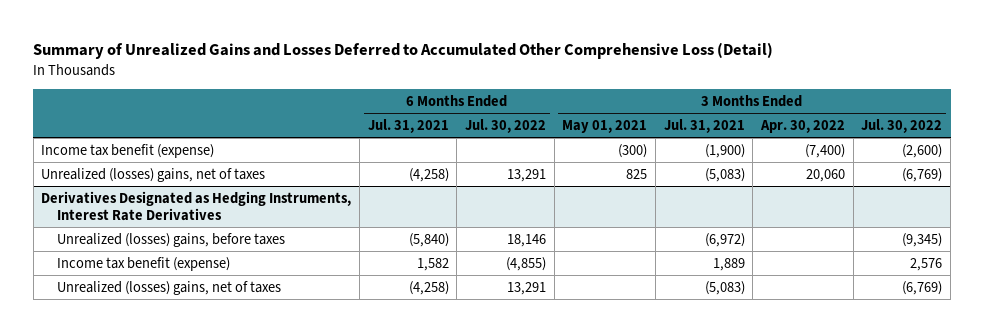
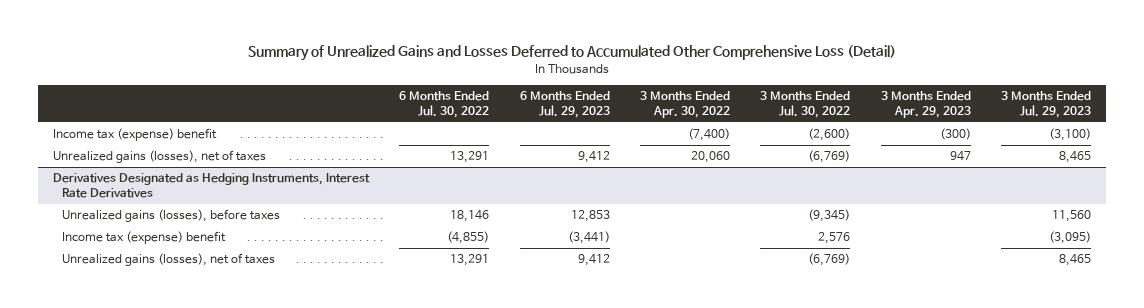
- | 6 Months Ended Jul. 31, 2021 | 6 Months Ended Jul. 30, 2022 | 3 Months Ended May 01, 2021 | 3 Months Ended Jul. 31, 2021 | 3 Months Ended Apr. 30, 2022 | 3 Months Ended Jul. 30, 2022
+ | 6 Months Ended Jul. 30, 2022 | 6 Months Ended Jul. 29, 2023 | 3 Months Ended Apr. 30, 2022 | 3 Months Ended Jul. 30, 2022 | 3 Months Ended Apr. 29, 2023 | 3 Months Ended Jul. 29, 2023
- Income tax benefit (expense) | | | (300) | (1,900) | (7,400) | (2,600)
- Unrealized (losses) gains, net of taxes | (4,258) | 13,291 | 825 | (5,083) | 20,060 | (6,769)
+ Income tax (expense) benefit | | | (7,400) | (2,600) | (300) | (3,100)
+ Unrealized gains (losses), net of taxes | 13,291 | 9,412 | 20,060 | (6,769) | 947 | 8,465
@ Derivatives Designated as Hedging Instruments, Interest Rate Derivatives
- Unrealized (losses) gains, before taxes | (5,840) | 18,146 | | (6,972) | | (9,345)
- Income tax benefit (expense) | 1,582 | (4,855) | | 1,889 | | 2,576
- Unrealized (losses) gains, net of taxes | (4,258) | 13,291 | | (5,083) | | (6,769)
+ Unrealized gains (losses), before taxes | 18,146 | 12,853 | | (9,345) | | 11,560
+ Income tax (expense) benefit | (4,855) | (3,441) | | 2,576 | | (3,095)
+ Unrealized gains (losses), net of taxes | 13,291 | 9,412 | | (6,769) | | 8,465

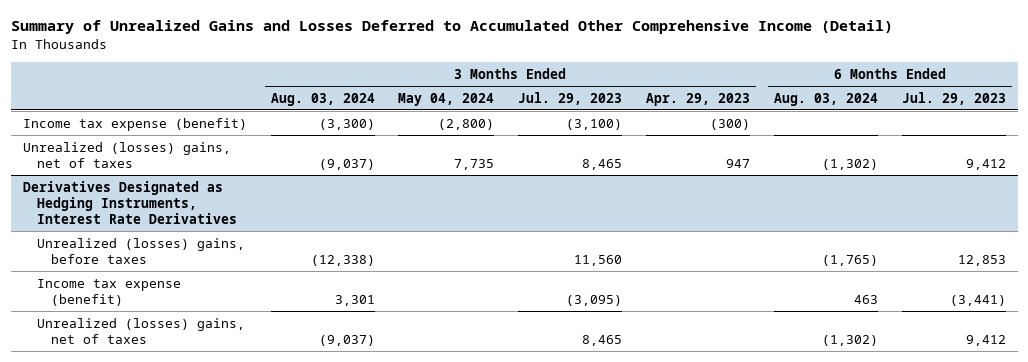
- Summary of Unrealized Gains and Losses Deferred to Accumulated Other Comprehensive Loss (Detail)
+ Summary of Unrealized Gains and Losses Deferred to Accumulated Other Comprehensive Income (Detail)
- | 6 Months Ended Jul. 30, 2022 | 6 Months Ended Jul. 29, 2023 | 3 Months Ended Apr. 30, 2022 | 3 Months Ended Jul. 30, 2022 | 3 Months Ended Apr. 29, 2023 | 3 Months Ended Jul. 29, 2023
+ | 3 Months Ended Aug. 03, 2024 | 3 Months Ended May 04, 2024 | 3 Months Ended Jul. 29, 2023 | 3 Months Ended Apr. 29, 2023 | 6 Months Ended Aug. 03, 2024 | 6 Months Ended Jul. 29, 2023
- Income tax (expense) benefit | | | (7,400) | (2,600) | (300) | (3,100)
- Unrealized gains (losses), net of taxes | 13,291 | 9,412 | 20,060 | (6,769) | 947 | 8,465
+ Income tax expense (benefit) | (3,300) | (2,800) | (3,100) | (300) | |
+ Unrealized (losses) gains, net of taxes | (9,037) | 7,735 | 8,465 | 947 | (1,302) | 9,412
@ Derivatives Designated as Hedging Instruments, Interest Rate Derivatives
- Unrealized gains (losses), before taxes | 18,146 | 12,853 | | (9,345) | | 11,560
- Income tax (expense) benefit | (4,855) | (3,441) | | 2,576 | | (3,095)
- Unrealized gains (losses), net of taxes | 13,291 | 9,412 | | (6,769) | | 8,465
+ Unrealized (losses) gains, before taxes | (12,338) | | 11,560 | | (1,765) | 12,853
+ Income tax expense (benefit) | 3,301 | | (3,095) | | 463 | (3,441)
+ Unrealized (losses) gains, net of taxes | (9,037) | | 8,465 | | (1,302) | 9,412

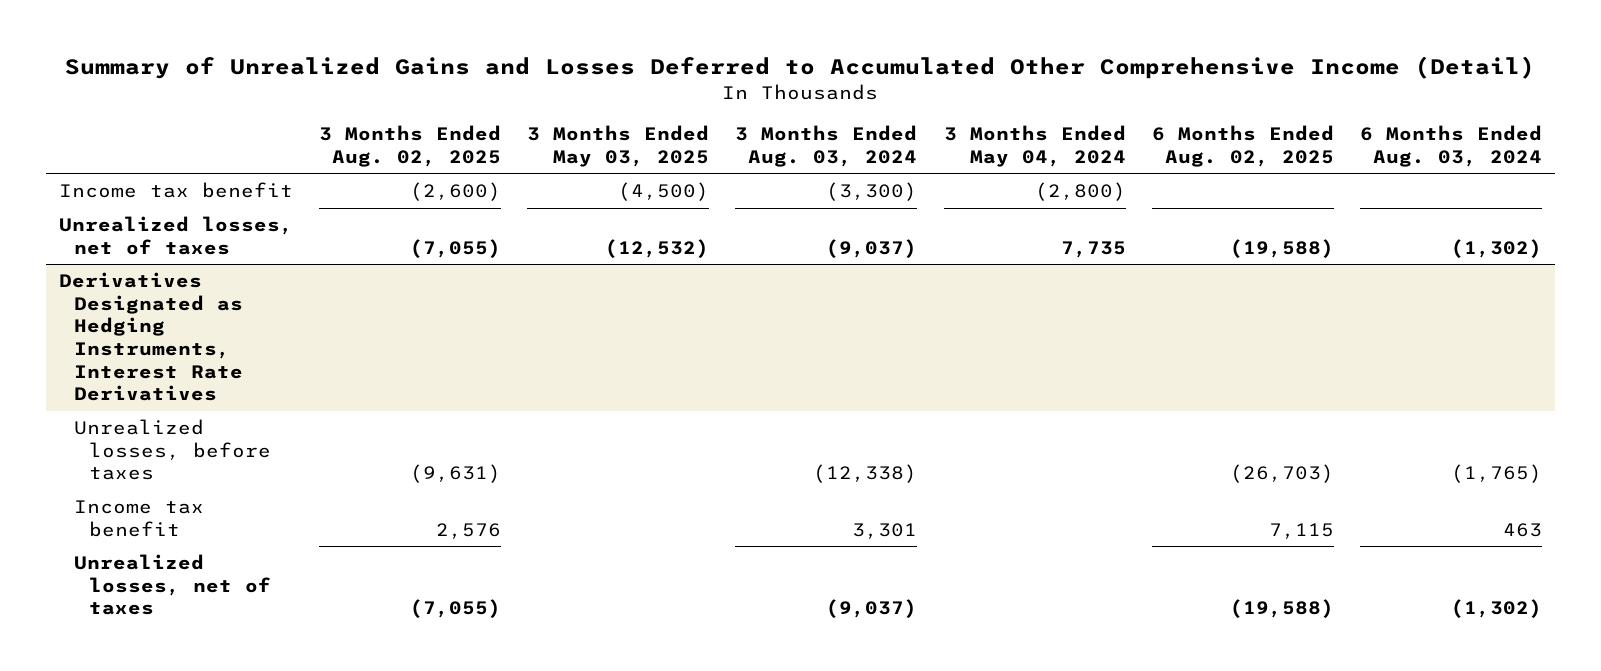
- | 3 Months Ended Aug. 03, 2024 | 3 Months Ended May 04, 2024 | 3 Months Ended Jul. 29, 2023 | 3 Months Ended Apr. 29, 2023 | 6 Months Ended Aug. 03, 2024 | 6 Months Ended Jul. 29, 2023
+ | 3 Months Ended Aug. 02, 2025 | 3 Months Ended May 03, 2025 | 3 Months Ended Aug. 03, 2024 | 3 Months Ended May 04, 2024 | 6 Months Ended Aug. 02, 2025 | 6 Months Ended Aug. 03, 2024
- Income tax expense (benefit) | (3,300) | (2,800) | (3,100) | (300) | |
- Unrealized (losses) gains, net of taxes | (9,037) | 7,735 | 8,465 | 947 | (1,302) | 9,412
+ Income tax benefit | (2,600) | (4,500) | (3,300) | (2,800) | |
+ Unrealized losses, net of taxes | (7,055) | (12,532) | (9,037) | 7,735 | (19,588) | (1,302)
@ Derivatives Designated as Hedging Instruments, Interest Rate Derivatives
- Unrealized (losses) gains, before taxes | (12,338) | | 11,560 | | (1,765) | 12,853
- Income tax expense (benefit) | 3,301 | | (3,095) | | 463 | (3,441)
- Unrealized (losses) gains, net of taxes | (9,037) | | 8,465 | | (1,302) | 9,412
+ Unrealized losses, before taxes | (9,631) | | (12,338) | | (26,703) | (1,765)
+ Income tax benefit | 2,576 | | 3,301 | | 7,115 | 463
+ Unrealized losses, net of taxes | (7,055) | | (9,037) | | (19,588) | (1,302)

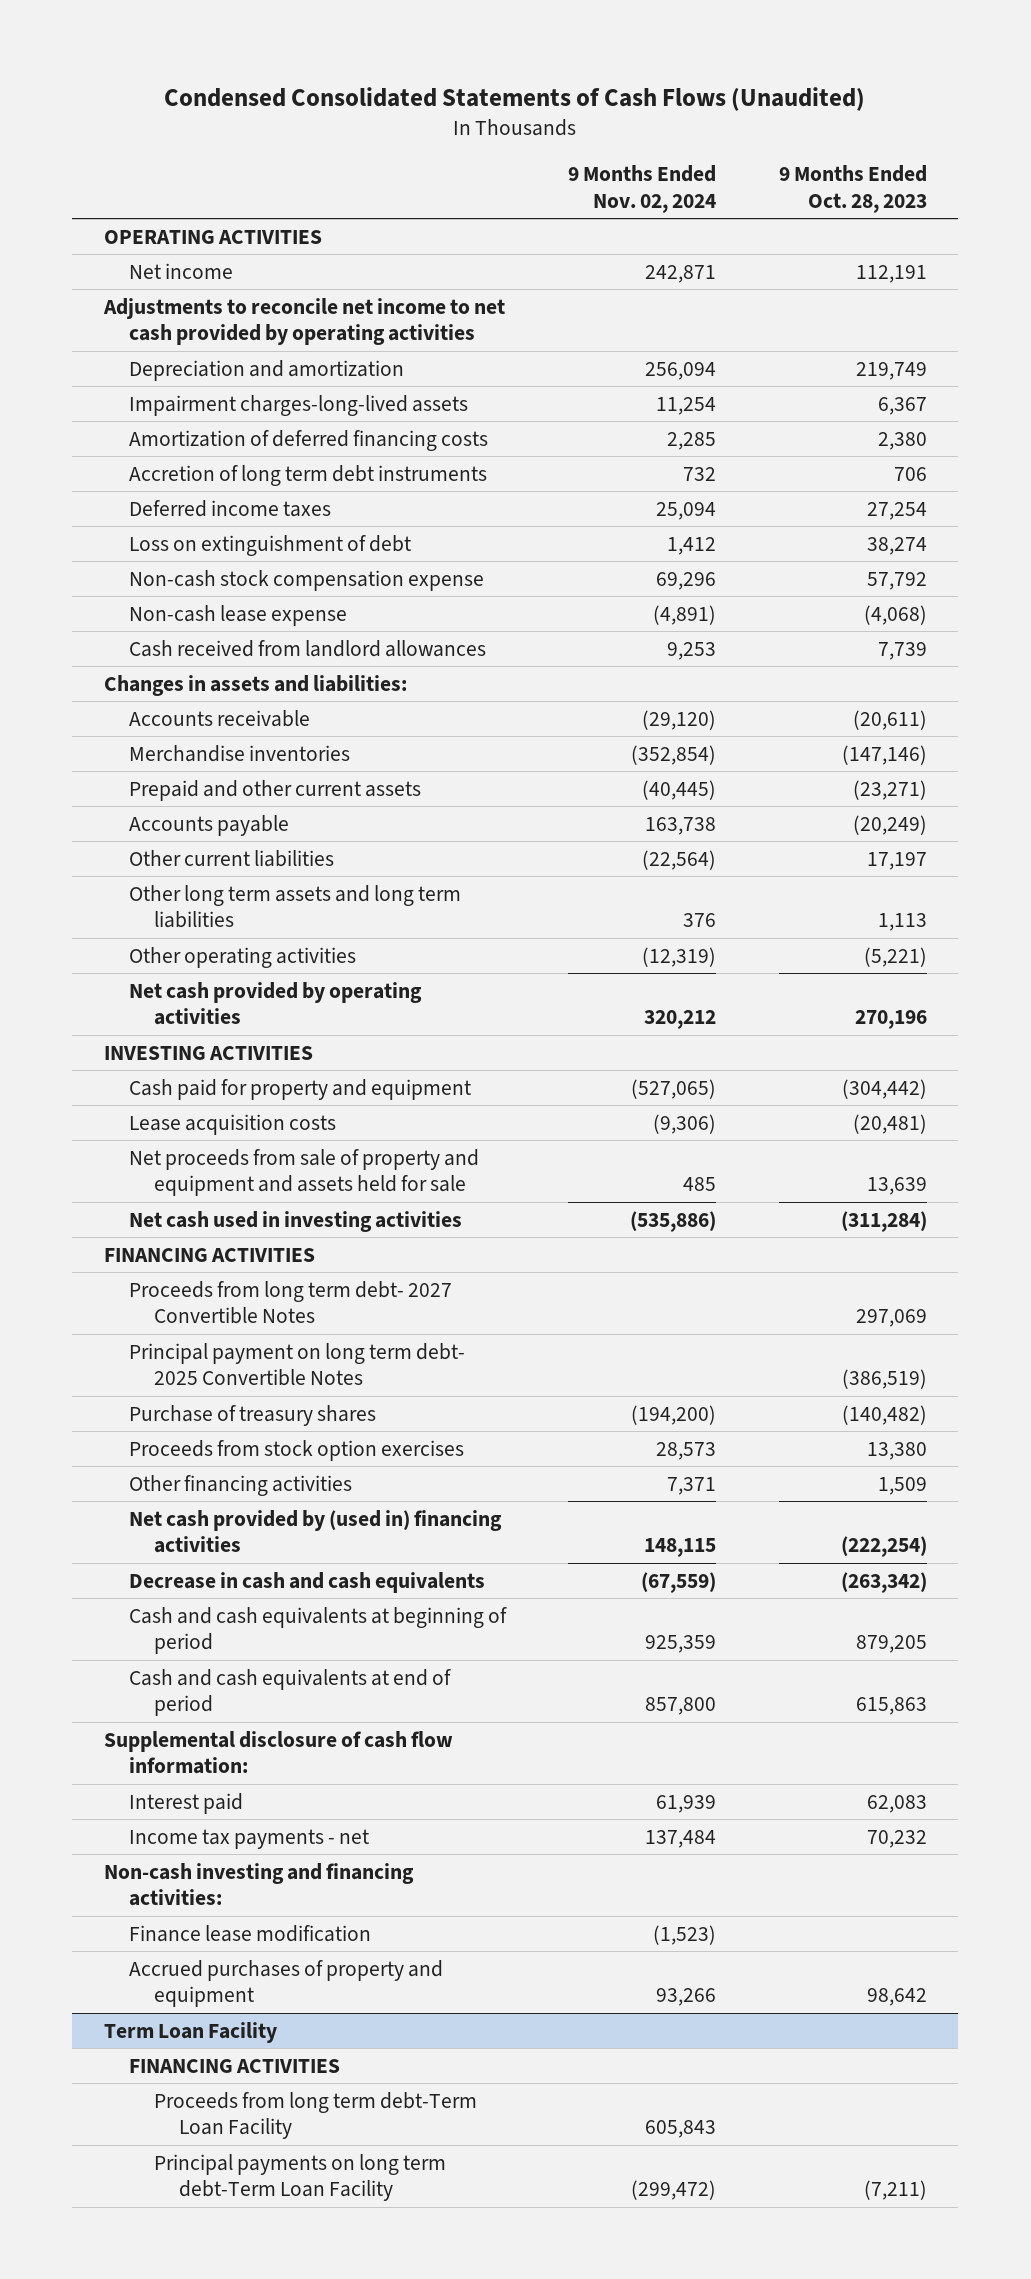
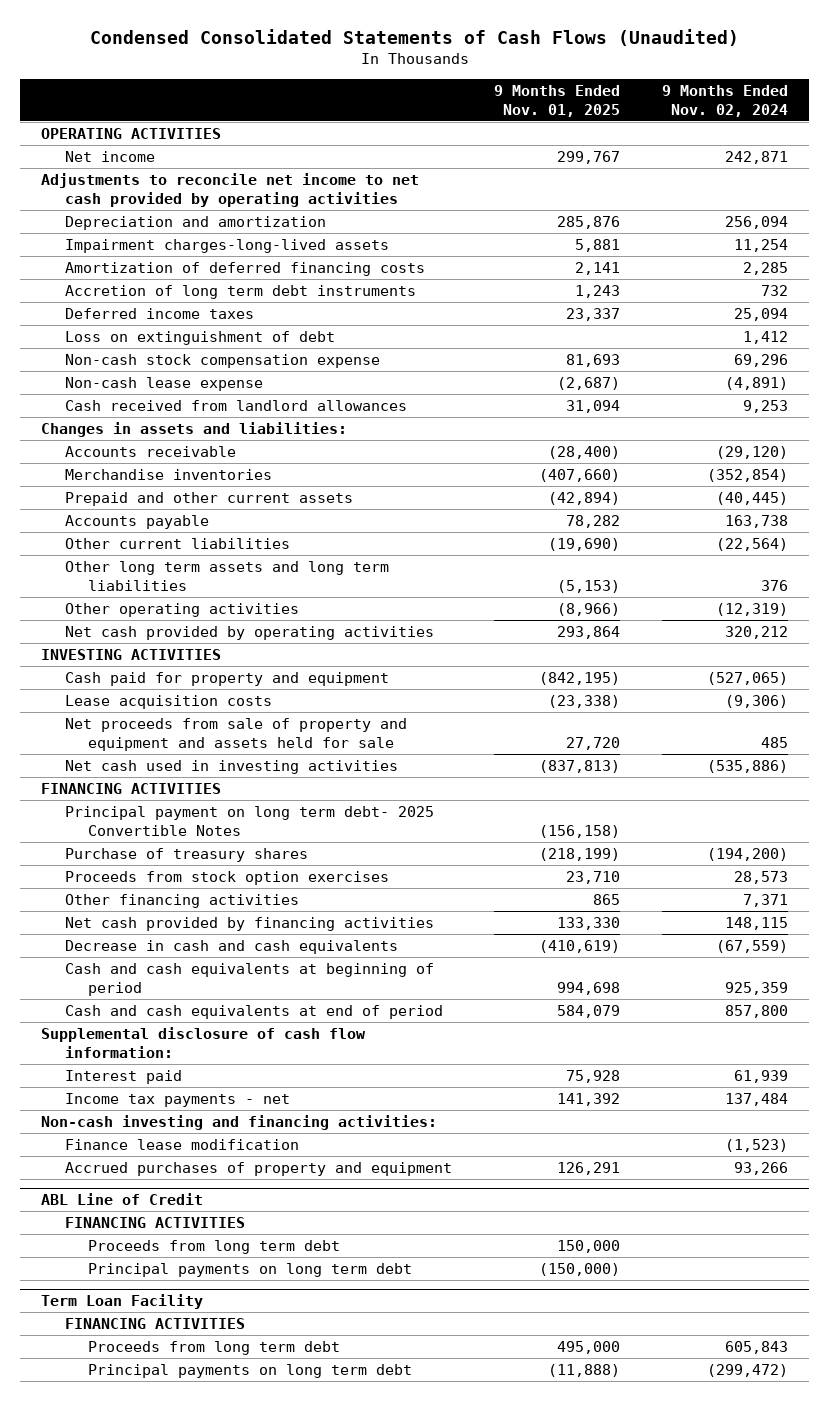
- | 9 Months Ended Nov. 02, 2024 | 9 Months Ended Oct. 28, 2023
+ | 9 Months Ended Nov. 01, 2025 | 9 Months Ended Nov. 02, 2024
- Proceeds from long term debt- 2027 Convertible Notes | | 297,069
- Net cash provided by (used in) financing activities | 148,115 | (222,254)
+ Net cash provided by financing activities | 133,330 | 148,115
+ ABL Line of Credit
+ FINANCING ACTIVITIES
+ Proceeds from long term debt | 150,000 |
+ Principal payments on long term debt | (150,000) |
@ Term Loan Facility
- Proceeds from long term debt-Term Loan Facility | 605,843 |
- Principal payments on long term debt-Term Loan Facility | (299,472) | (7,211)
+ Proceeds from long term debt | 495,000 | 605,843
+ Principal payments on long term debt | (11,888) | (299,472)

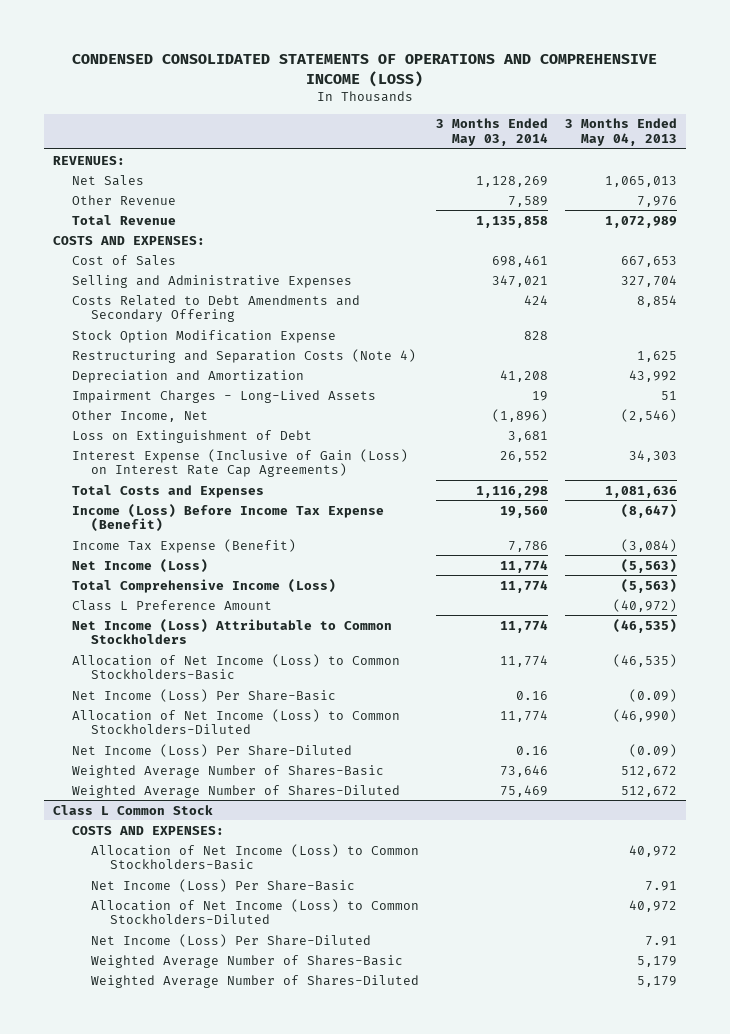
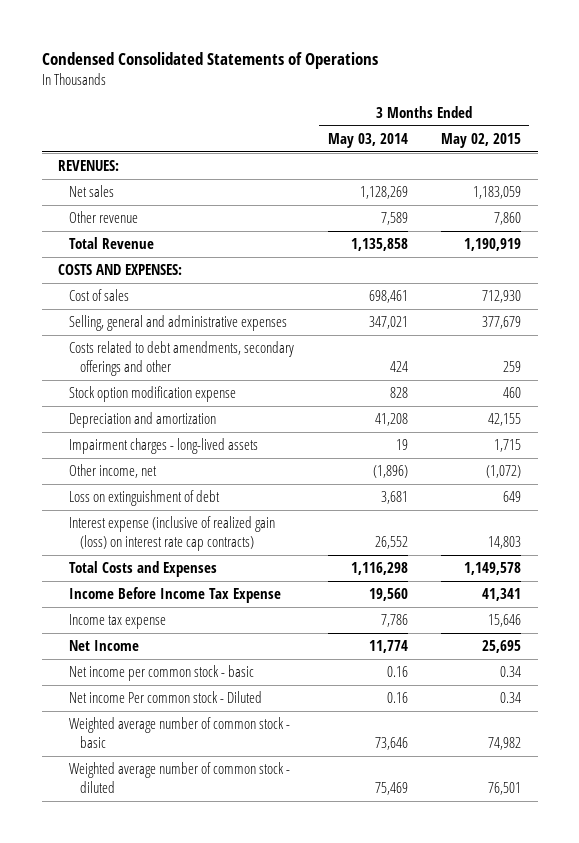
- CONDENSED CONSOLIDATED STATEMENTS OF OPERATIONS AND COMPREHENSIVE INCOME (LOSS)
+ Condensed Consolidated Statements of Operations
- | 3 Months Ended May 03, 2014 | 3 Months Ended May 04, 2013
+ | 3 Months Ended May 03, 2014 | 3 Months Ended May 02, 2015
- Net Sales | 1,128,269 | 1,065,013
- Other Revenue | 7,589 | 7,976
+ Net sales | 1,128,269 | 1,183,059
+ Other revenue | 7,589 | 7,860
- Cost of Sales | 698,461 | 667,653
- Selling and Administrative Expenses | 347,021 | 327,704
- Costs Related to Debt Amendments and Secondary Offering | 424 | 8,854
- Stock Option Modification Expense | 828 |
- Restructuring and Separation Costs (Note 4) | | 1,625
- Depreciation and Amortization | 41,208 | 43,992
- Impairment Charges - Long-Lived Assets | 19 | 51
- Other Income, Net | (1,896) | (2,546)
- Loss on Extinguishment of Debt | 3,681 |
- Interest Expense (Inclusive of Gain (Loss) on Interest Rate Cap Agreements) | 26,552 | 34,303
+ Cost of sales | 698,461 | 712,930
+ Selling, general and administrative expenses | 347,021 | 377,679
+ Costs related to debt amendments, secondary offerings and other | 424 | 259
+ Stock option modification expense | 828 | 460
+ Depreciation and amortization | 41,208 | 42,155
+ Impairment charges - long-lived assets | 19 | 1,715
+ Other income, net | (1,896) | (1,072)
+ Loss on extinguishment of debt | 3,681 | 649
+ Interest expense (inclusive of realized gain (loss) on interest rate cap contracts) | 26,552 | 14,803
- Income (Loss) Before Income Tax Expense (Benefit) | 19,560 | (8,647)
- Income Tax Expense (Benefit) | 7,786 | (3,084)
- Net Income (Loss) | 11,774 | (5,563)
- Total Comprehensive Income (Loss) | 11,774 | (5,563)
- Class L Preference Amount | | (40,972)
- Net Income (Loss) Attributable to Common Stockholders | 11,774 | (46,535)
- Allocation of Net Income (Loss) to Common Stockholders-Basic | 11,774 | (46,535)
- Net Income (Loss) Per Share-Basic | 0.16 | (0.09)
- Allocation of Net Income (Loss) to Common Stockholders-Diluted | 11,774 | (46,990)
- Net Income (Loss) Per Share-Diluted | 0.16 | (0.09)
- Weighted Average Number of Shares-Basic | 73,646 | 512,672
- Weighted Average Number of Shares-Diluted | 75,469 | 512,672
- Class L Common Stock
- COSTS AND EXPENSES:
- Allocation of Net Income (Loss) to Common Stockholders-Basic | | 40,972
- Net Income (Loss) Per Share-Basic | | 7.91
- Allocation of Net Income (Loss) to Common Stockholders-Diluted | | 40,972
- Net Income (Loss) Per Share-Diluted | | 7.91
- Weighted Average Number of Shares-Basic | | 5,179
- Weighted Average Number of Shares-Diluted | | 5,179
+ Income Before Income Tax Expense | 19,560 | 41,341
+ Income tax expense | 7,786 | 15,646
+ Net Income | 11,774 | 25,695
+ Net income per common stock - basic | 0.16 | 0.34
+ Net income Per common stock - Diluted | 0.16 | 0.34
+ Weighted average number of common stock - basic | 73,646 | 74,982
+ Weighted average number of common stock - diluted | 75,469 | 76,501

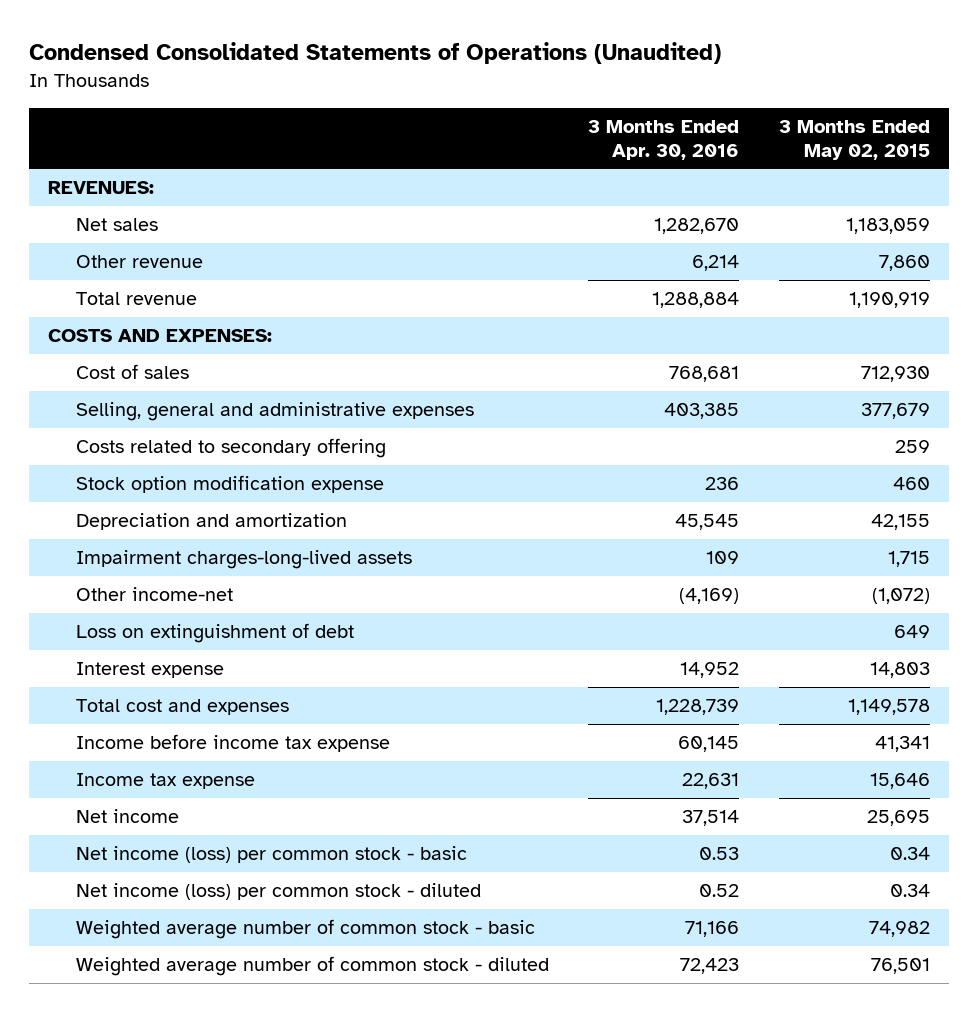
- Condensed Consolidated Statements of Operations
+ Condensed Consolidated Statements of Operations (Unaudited)
- | 3 Months Ended May 03, 2014 | 3 Months Ended May 02, 2015
+ | 3 Months Ended Apr. 30, 2016 | 3 Months Ended May 02, 2015
- Total Revenue | 1,135,858 | 1,190,919
+ Total revenue | 1,288,884 | 1,190,919
- Costs related to debt amendments, secondary offerings and other | 424 | 259
+ Costs related to secondary offering | | 259
- Impairment charges - long-lived assets | 19 | 1,715
- Other income, net | (1,896) | (1,072)
+ Impairment charges-long-lived assets | 109 | 1,715
+ Other income-net | (4,169) | (1,072)
- Interest expense (inclusive of realized gain (loss) on interest rate cap contracts) | 26,552 | 14,803
- Total Costs and Expenses | 1,116,298 | 1,149,578
- Income Before Income Tax Expense | 19,560 | 41,341
+ Interest expense | 14,952 | 14,803
+ Total cost and expenses | 1,228,739 | 1,149,578
+ Income before income tax expense | 60,145 | 41,341
- Net Income | 11,774 | 25,695
- Net income per common stock - basic | 0.16 | 0.34
- Net income Per common stock - Diluted | 0.16 | 0.34
+ Net income | 37,514 | 25,695
+ Net income (loss) per common stock - basic | 0.53 | 0.34
+ Net income (loss) per common stock - diluted | 0.52 | 0.34

